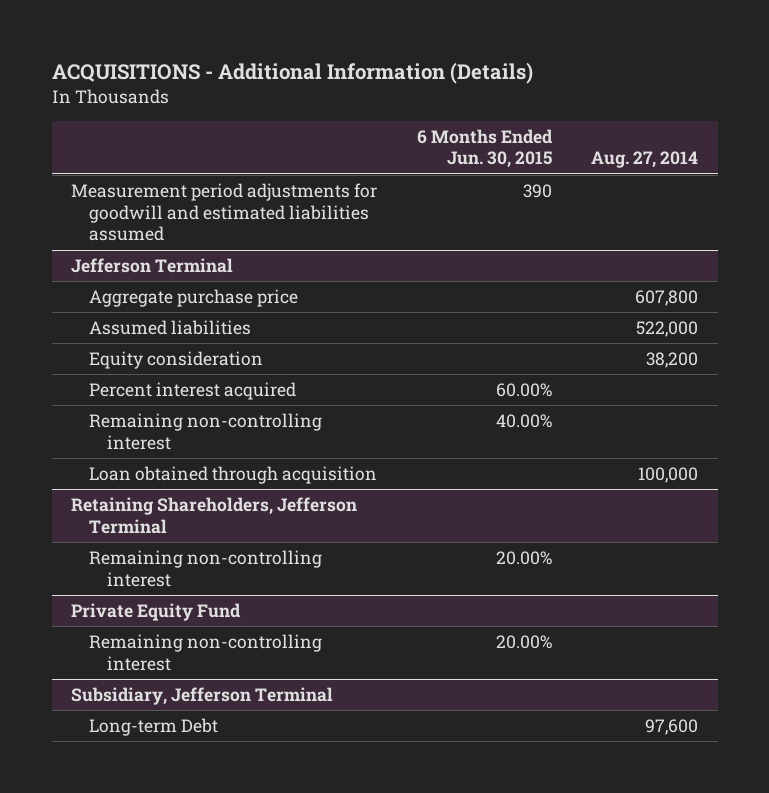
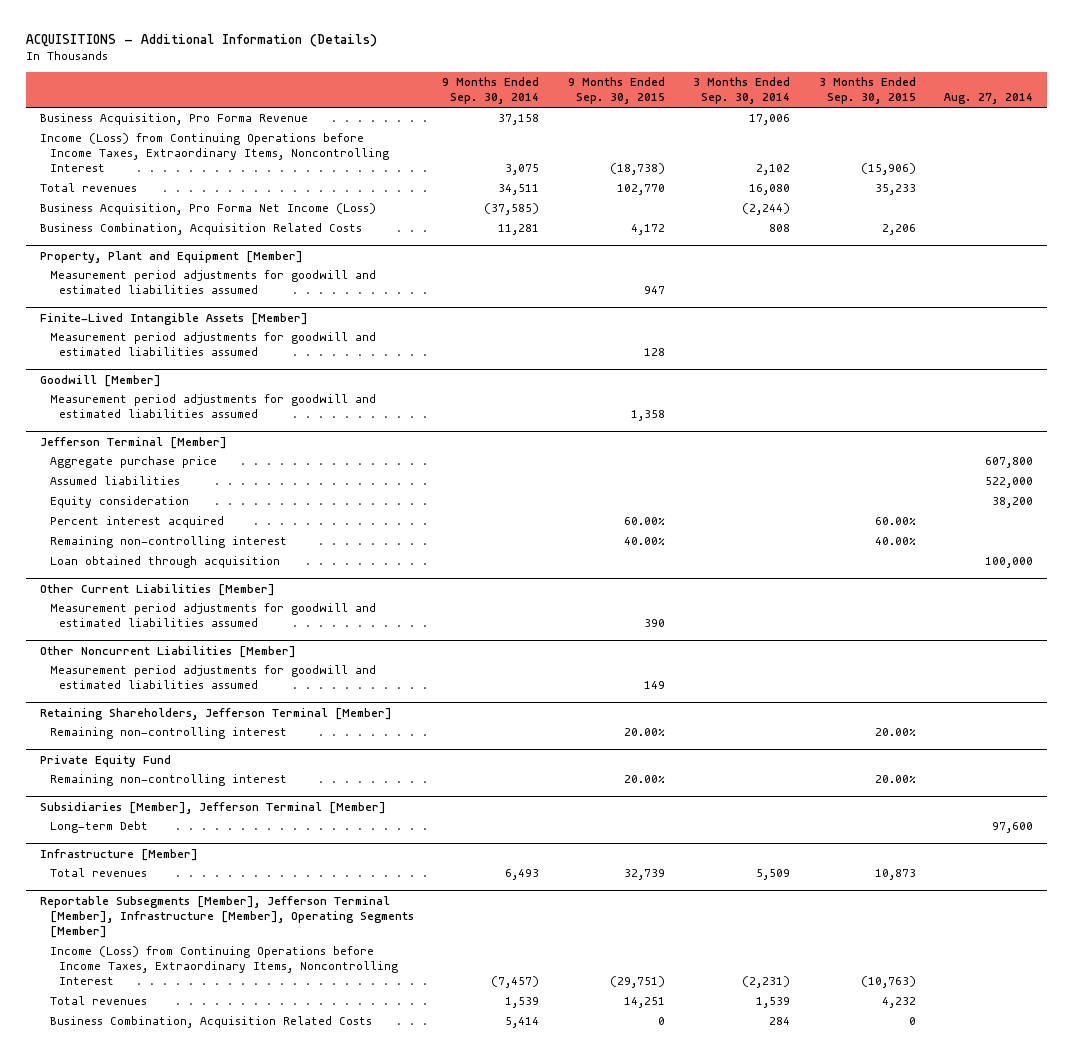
- | 6 Months Ended Jun. 30, 2015 | Aug. 27, 2014
+ | 9 Months Ended Sep. 30, 2014 | 9 Months Ended Sep. 30, 2015 | 3 Months Ended Sep. 30, 2014 | 3 Months Ended Sep. 30, 2015 | Aug. 27, 2014
- Measurement period adjustments for goodwill and estimated liabilities assumed | 390 |
- Jefferson Terminal
+ Business Acquisition, Pro Forma Revenue | 37,158 | | 17,006 | |
+ Income (Loss) from Continuing Operations before Income Taxes, Extraordinary Items, Noncontrolling Interest | 3,075 | (18,738) | 2,102 | (15,906) |
+ Total revenues | 34,511 | 102,770 | 16,080 | 35,233 |
+ Business Acquisition, Pro Forma Net Income (Loss) | (37,585) | | (2,244) | |
+ Business Combination, Acquisition Related Costs | 11,281 | 4,172 | 808 | 2,206 |
+ Property, Plant and Equipment [Member]
+ Measurement period adjustments for goodwill and estimated liabilities assumed | | 947 | | |
+ Finite-Lived Intangible Assets [Member]
+ Measurement period adjustments for goodwill and estimated liabilities assumed | | 128 | | |
+ Goodwill [Member]
+ Measurement period adjustments for goodwill and estimated liabilities assumed | | 1,358 | | |
+ Jefferson Terminal [Member]
- Retaining Shareholders, Jefferson Terminal
+ Other Current Liabilities [Member]
+ Measurement period adjustments for goodwill and estimated liabilities assumed | | 390 | | |
+ Other Noncurrent Liabilities [Member]
+ Measurement period adjustments for goodwill and estimated liabilities assumed | | 149 | | |
+ Retaining Shareholders, Jefferson Terminal [Member]
- Subsidiary, Jefferson Terminal
+ Subsidiaries [Member], Jefferson Terminal [Member]
+ Infrastructure [Member]
+ Total revenues | 6,493 | 32,739 | 5,509 | 10,873 |
+ Reportable Subsegments [Member], Jefferson Terminal [Member], Infrastructure [Member], Operating Segments [Member]
+ Income (Loss) from Continuing Operations before Income Taxes, Extraordinary Items, Noncontrolling Interest | (7,457) | (29,751) | (2,231) | (10,763) |
+ Total revenues | 1,539 | 14,251 | 1,539 | 4,232 |
+ Business Combination, Acquisition Related Costs | 5,414 | 0 | 284 | 0 |

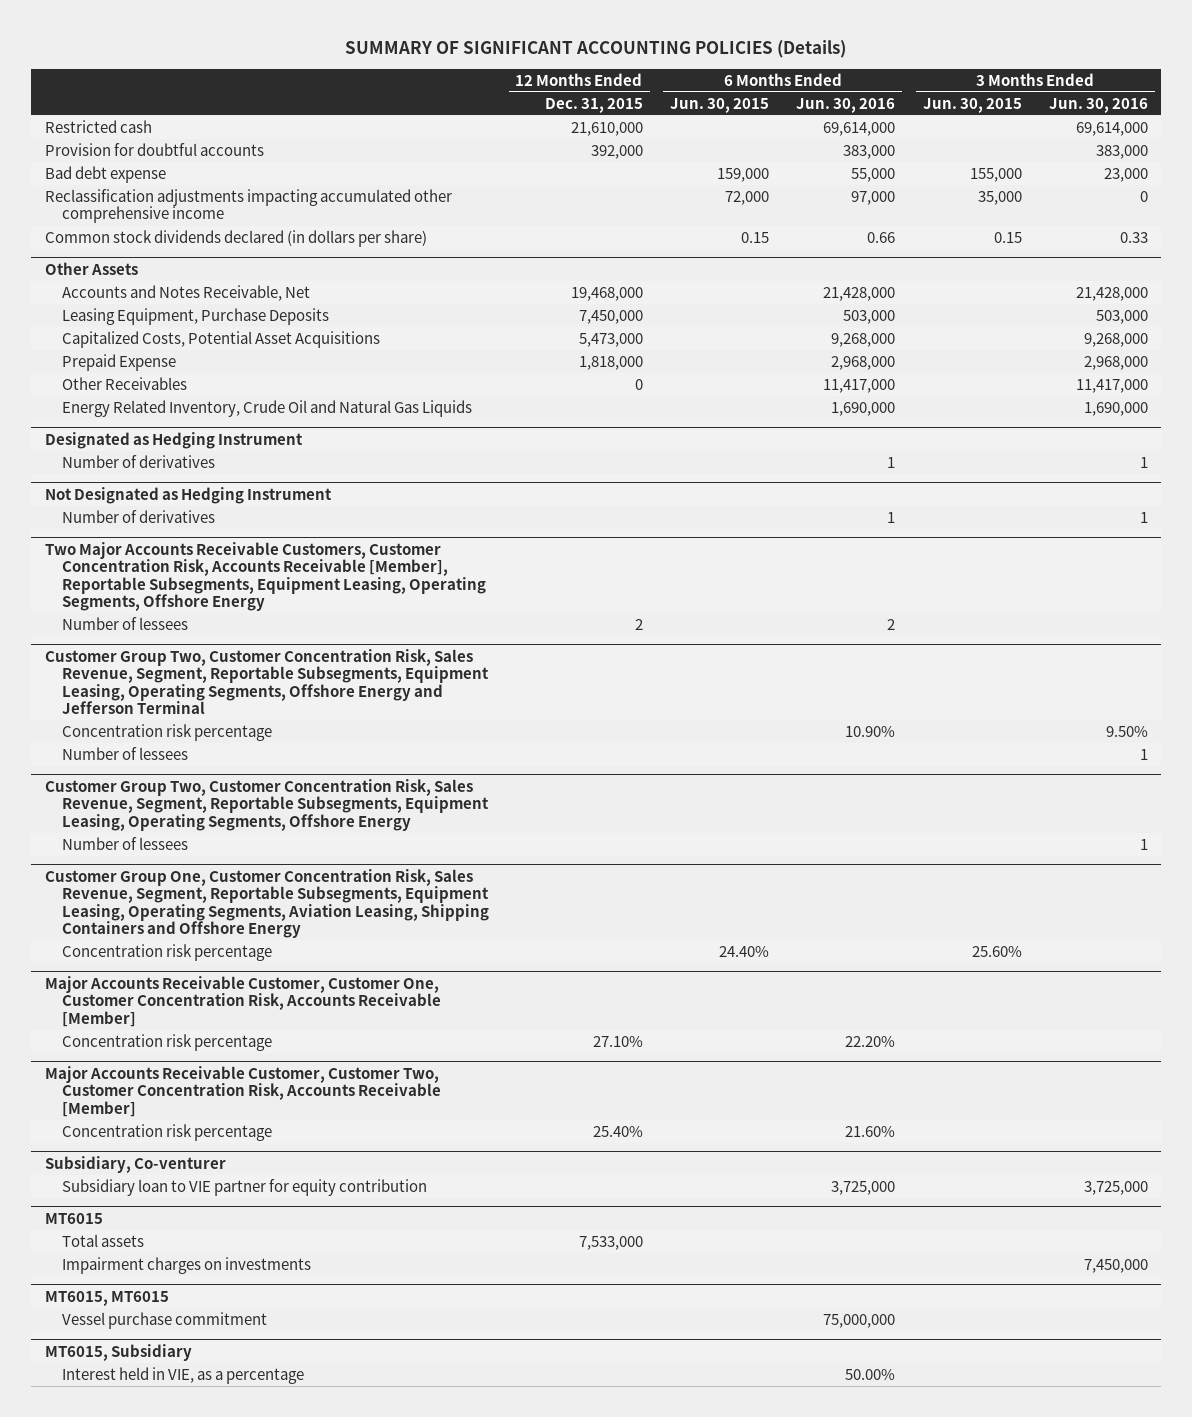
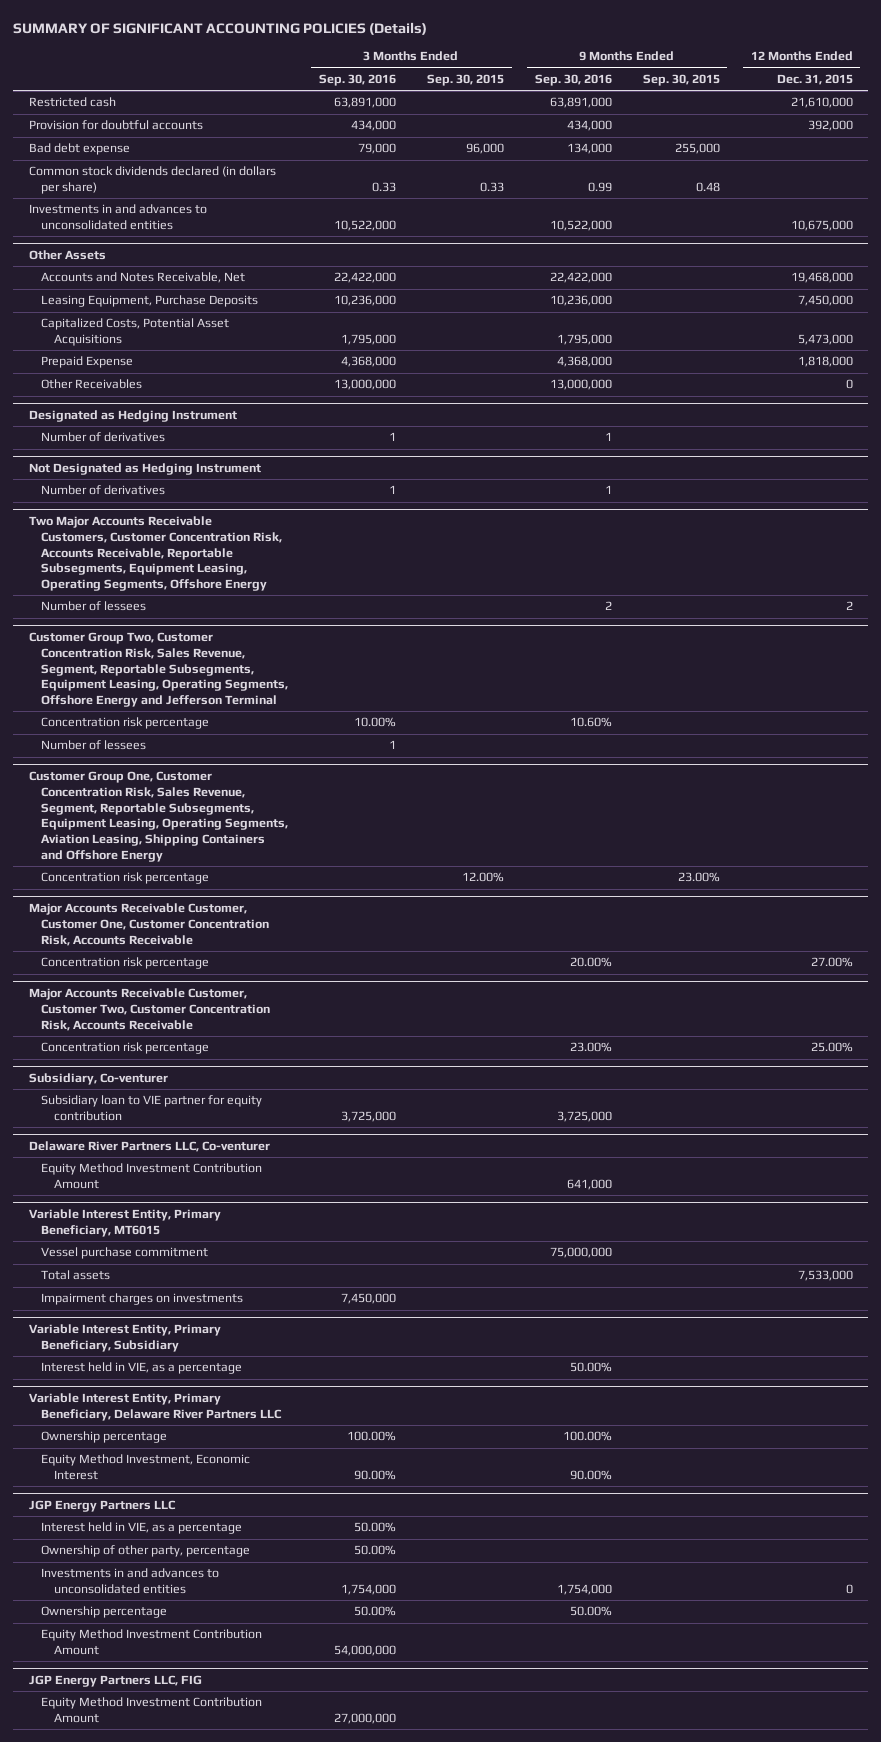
- | 12 Months Ended Dec. 31, 2015 | 6 Months Ended Jun. 30, 2015 | 6 Months Ended Jun. 30, 2016 | 3 Months Ended Jun. 30, 2015 | 3 Months Ended Jun. 30, 2016
+ | 3 Months Ended Sep. 30, 2016 | 3 Months Ended Sep. 30, 2015 | 9 Months Ended Sep. 30, 2016 | 9 Months Ended Sep. 30, 2015 | 12 Months Ended Dec. 31, 2015
- Reclassification adjustments impacting accumulated other comprehensive income | | 72,000 | 97,000 | 35,000 | 0
+ Investments in and advances to unconsolidated entities | 10,522,000 | | 10,522,000 | | 10,675,000
@ Other Assets
- Energy Related Inventory, Crude Oil and Natural Gas Liquids | | | 1,690,000 | | 1,690,000
- Two Major Accounts Receivable Customers, Customer Concentration Risk, Accounts Receivable [Member], Reportable Subsegments, Equipment Leasing, Operating Segments, Offshore Energy
+ Two Major Accounts Receivable Customers, Customer Concentration Risk, Accounts Receivable, Reportable Subsegments, Equipment Leasing, Operating Segments, Offshore Energy
- Customer Group Two, Customer Concentration Risk, Sales Revenue, Segment, Reportable Subsegments, Equipment Leasing, Operating Segments, Offshore Energy
- Number of lessees | | | | | 1
- Major Accounts Receivable Customer, Customer One, Customer Concentration Risk, Accounts Receivable [Member]
- Concentration risk percentage | 27.10% | | 22.20% | |
- Major Accounts Receivable Customer, Customer Two, Customer Concentration Risk, Accounts Receivable [Member]
- Concentration risk percentage | 25.40% | | 21.60% | |
+ Major Accounts Receivable Customer, Customer One, Customer Concentration Risk, Accounts Receivable
+ Concentration risk percentage | | | 20.00% | | 27.00%
+ Major Accounts Receivable Customer, Customer Two, Customer Concentration Risk, Accounts Receivable
+ Concentration risk percentage | | | 23.00% | | 25.00%
- MT6015
+ Delaware River Partners LLC, Co-venturer
+ Equity Method Investment Contribution Amount | | | 641,000 | |
+ Variable Interest Entity, Primary Beneficiary, MT6015
+ Vessel purchase commitment | | | 75,000,000 | |
- MT6015, MT6015
- Vessel purchase commitment | | | 75,000,000 | |
- MT6015, Subsidiary
- Interest held in VIE, as a percentage | | | 50.00% | |
+ Variable Interest Entity, Primary Beneficiary, Subsidiary
+ Interest held in VIE, as a percentage | | | 50.00% | |
+ Variable Interest Entity, Primary Beneficiary, Delaware River Partners LLC
+ Ownership percentage | 100.00% | | 100.00% | |
+ Equity Method Investment, Economic Interest | 90.00% | | 90.00% | |
+ JGP Energy Partners LLC
+ Interest held in VIE, as a percentage | 50.00% | | | |
+ Ownership of other party, percentage | 50.00% | | | |
+ Investments in and advances to unconsolidated entities | 1,754,000 | | 1,754,000 | | 0
+ Ownership percentage | 50.00% | | 50.00% | |
+ Equity Method Investment Contribution Amount | 54,000,000 | | | |
+ JGP Energy Partners LLC, FIG
+ Equity Method Investment Contribution Amount | 27,000,000 | | | |

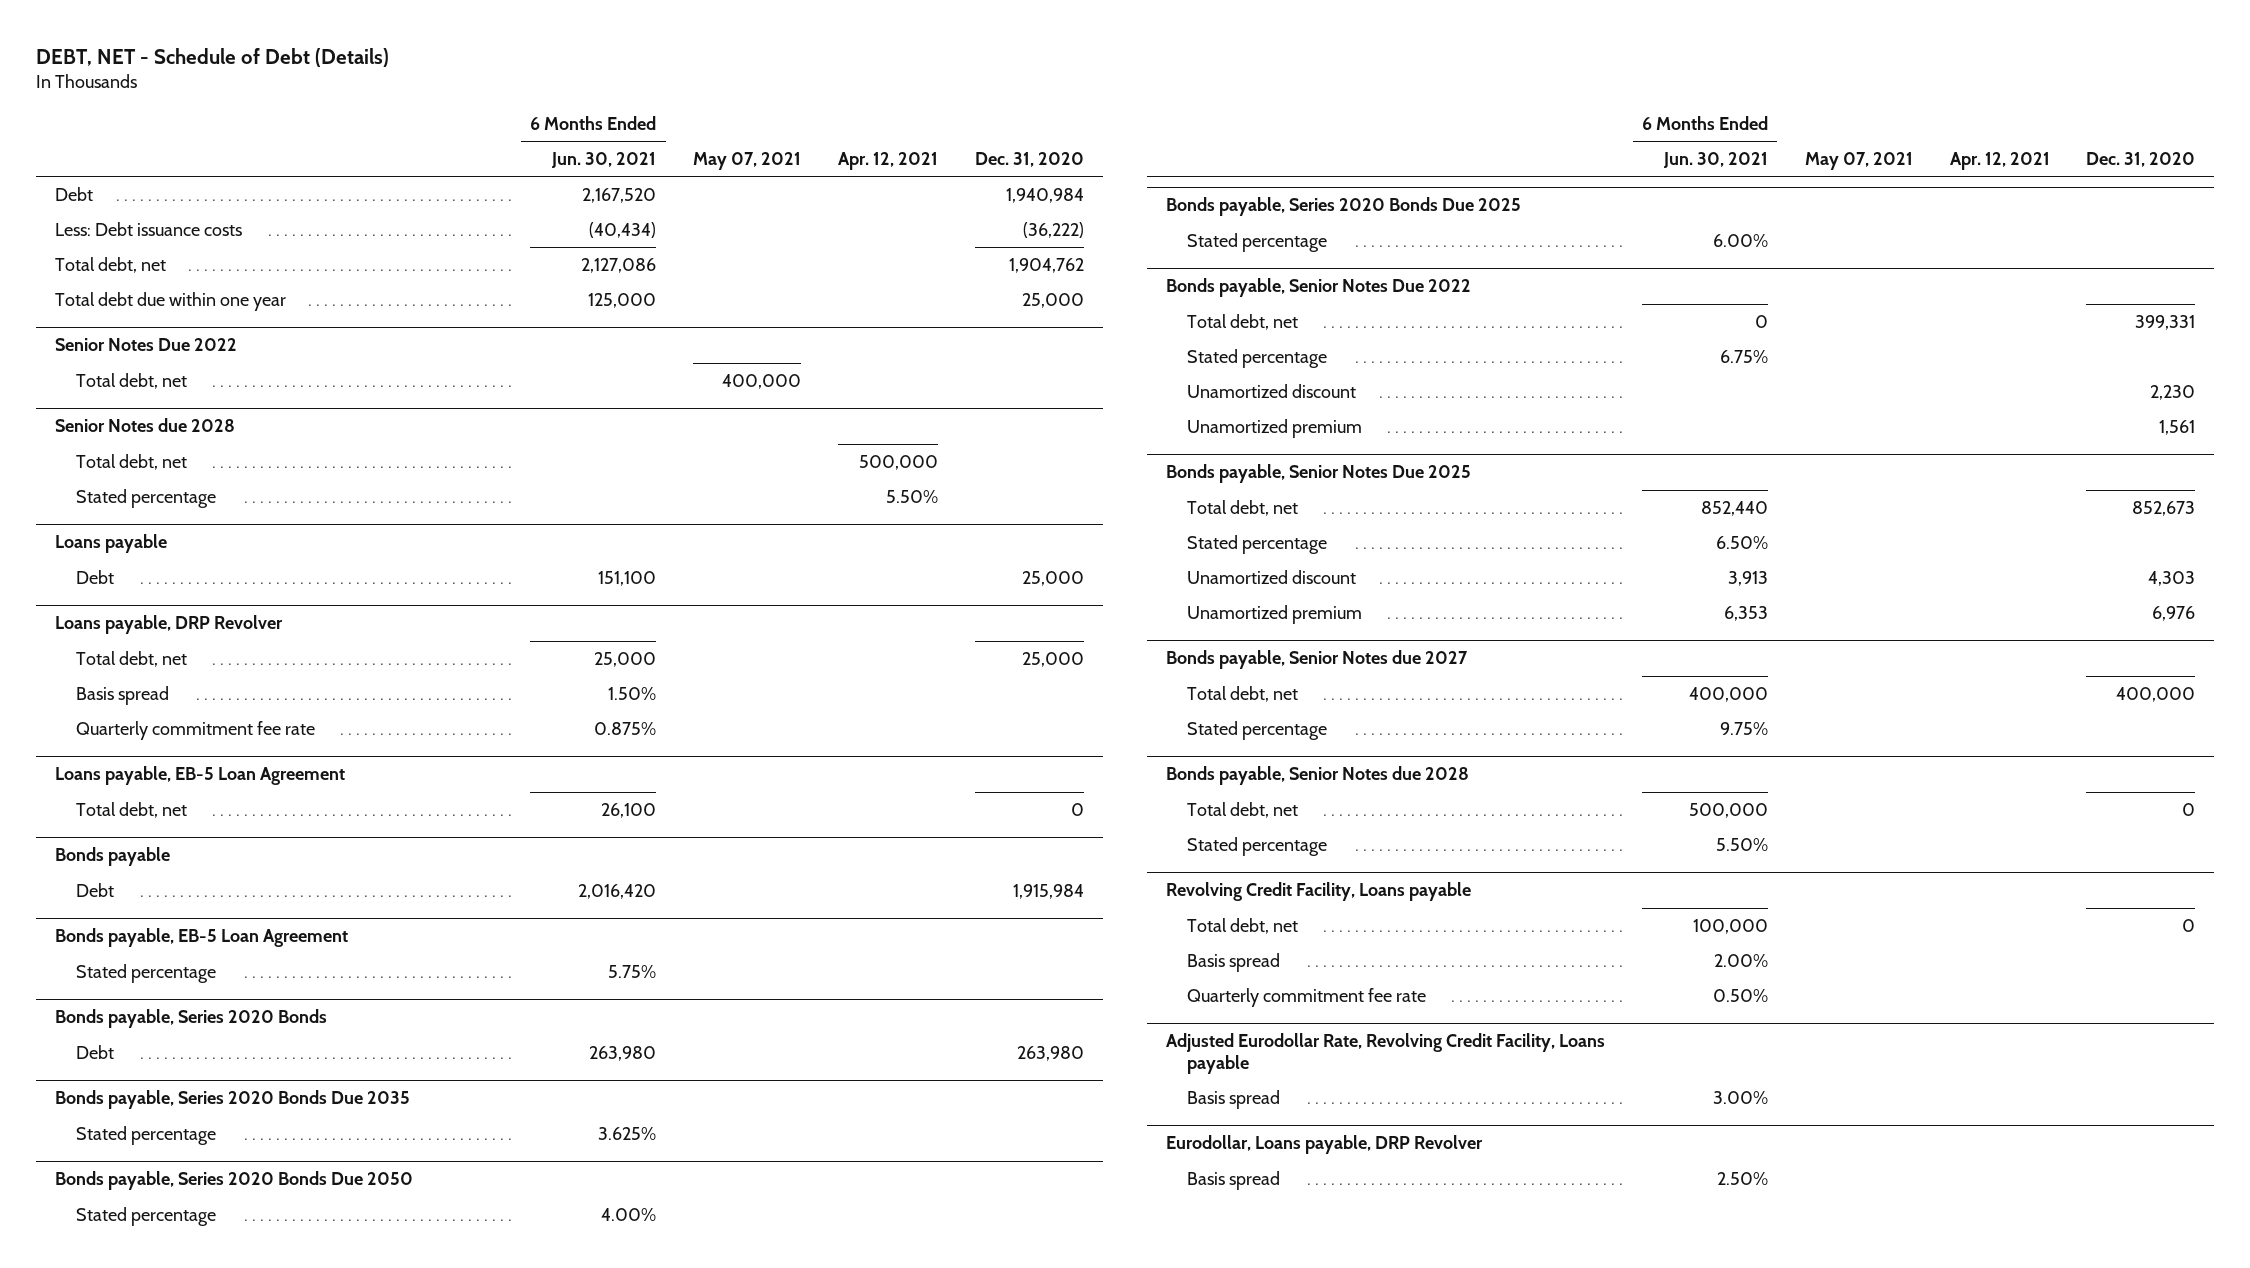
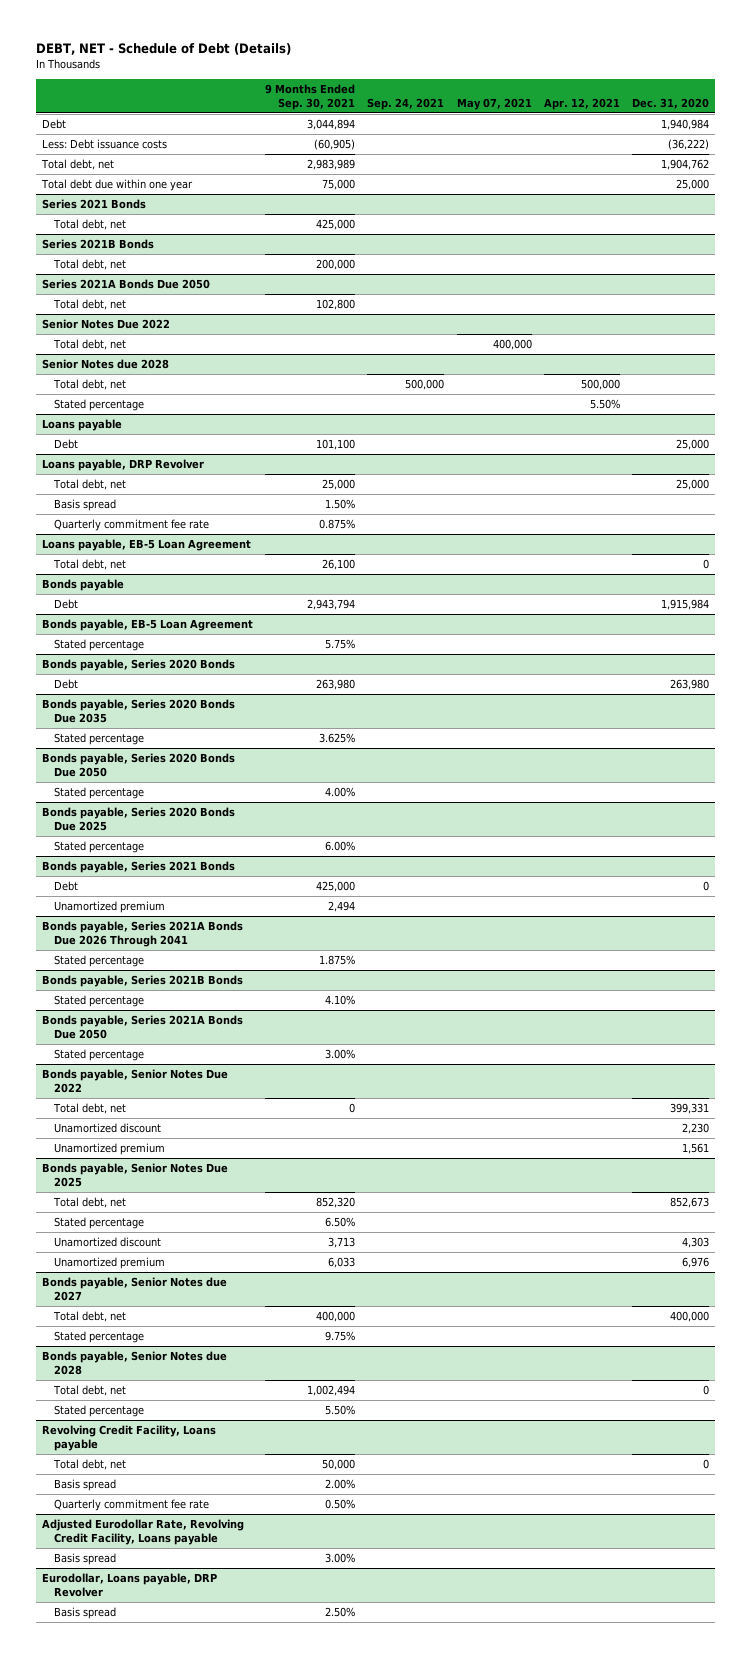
- | 6 Months Ended Jun. 30, 2021 | May 07, 2021 | Apr. 12, 2021 | Dec. 31, 2020
+ | 9 Months Ended Sep. 30, 2021 | Sep. 24, 2021 | May 07, 2021 | Apr. 12, 2021 | Dec. 31, 2020
+ Series 2021 Bonds
+ Total debt, net | 425,000 | | | |
+ Series 2021B Bonds
+ Total debt, net | 200,000 | | | |
+ Series 2021A Bonds Due 2050
+ Total debt, net | 102,800 | | | |
+ Bonds payable, Series 2021 Bonds
+ Debt | 425,000 | | | | 0
+ Unamortized premium | 2,494 | | | |
+ Bonds payable, Series 2021A Bonds Due 2026 Through 2041
+ Stated percentage | 1.875% | | | |
+ Bonds payable, Series 2021B Bonds
+ Stated percentage | 4.10% | | | |
+ Bonds payable, Series 2021A Bonds Due 2050
+ Stated percentage | 3.00% | | | |
@ Bonds payable, Senior Notes Due 2022
- Stated percentage | 6.75% | | |

